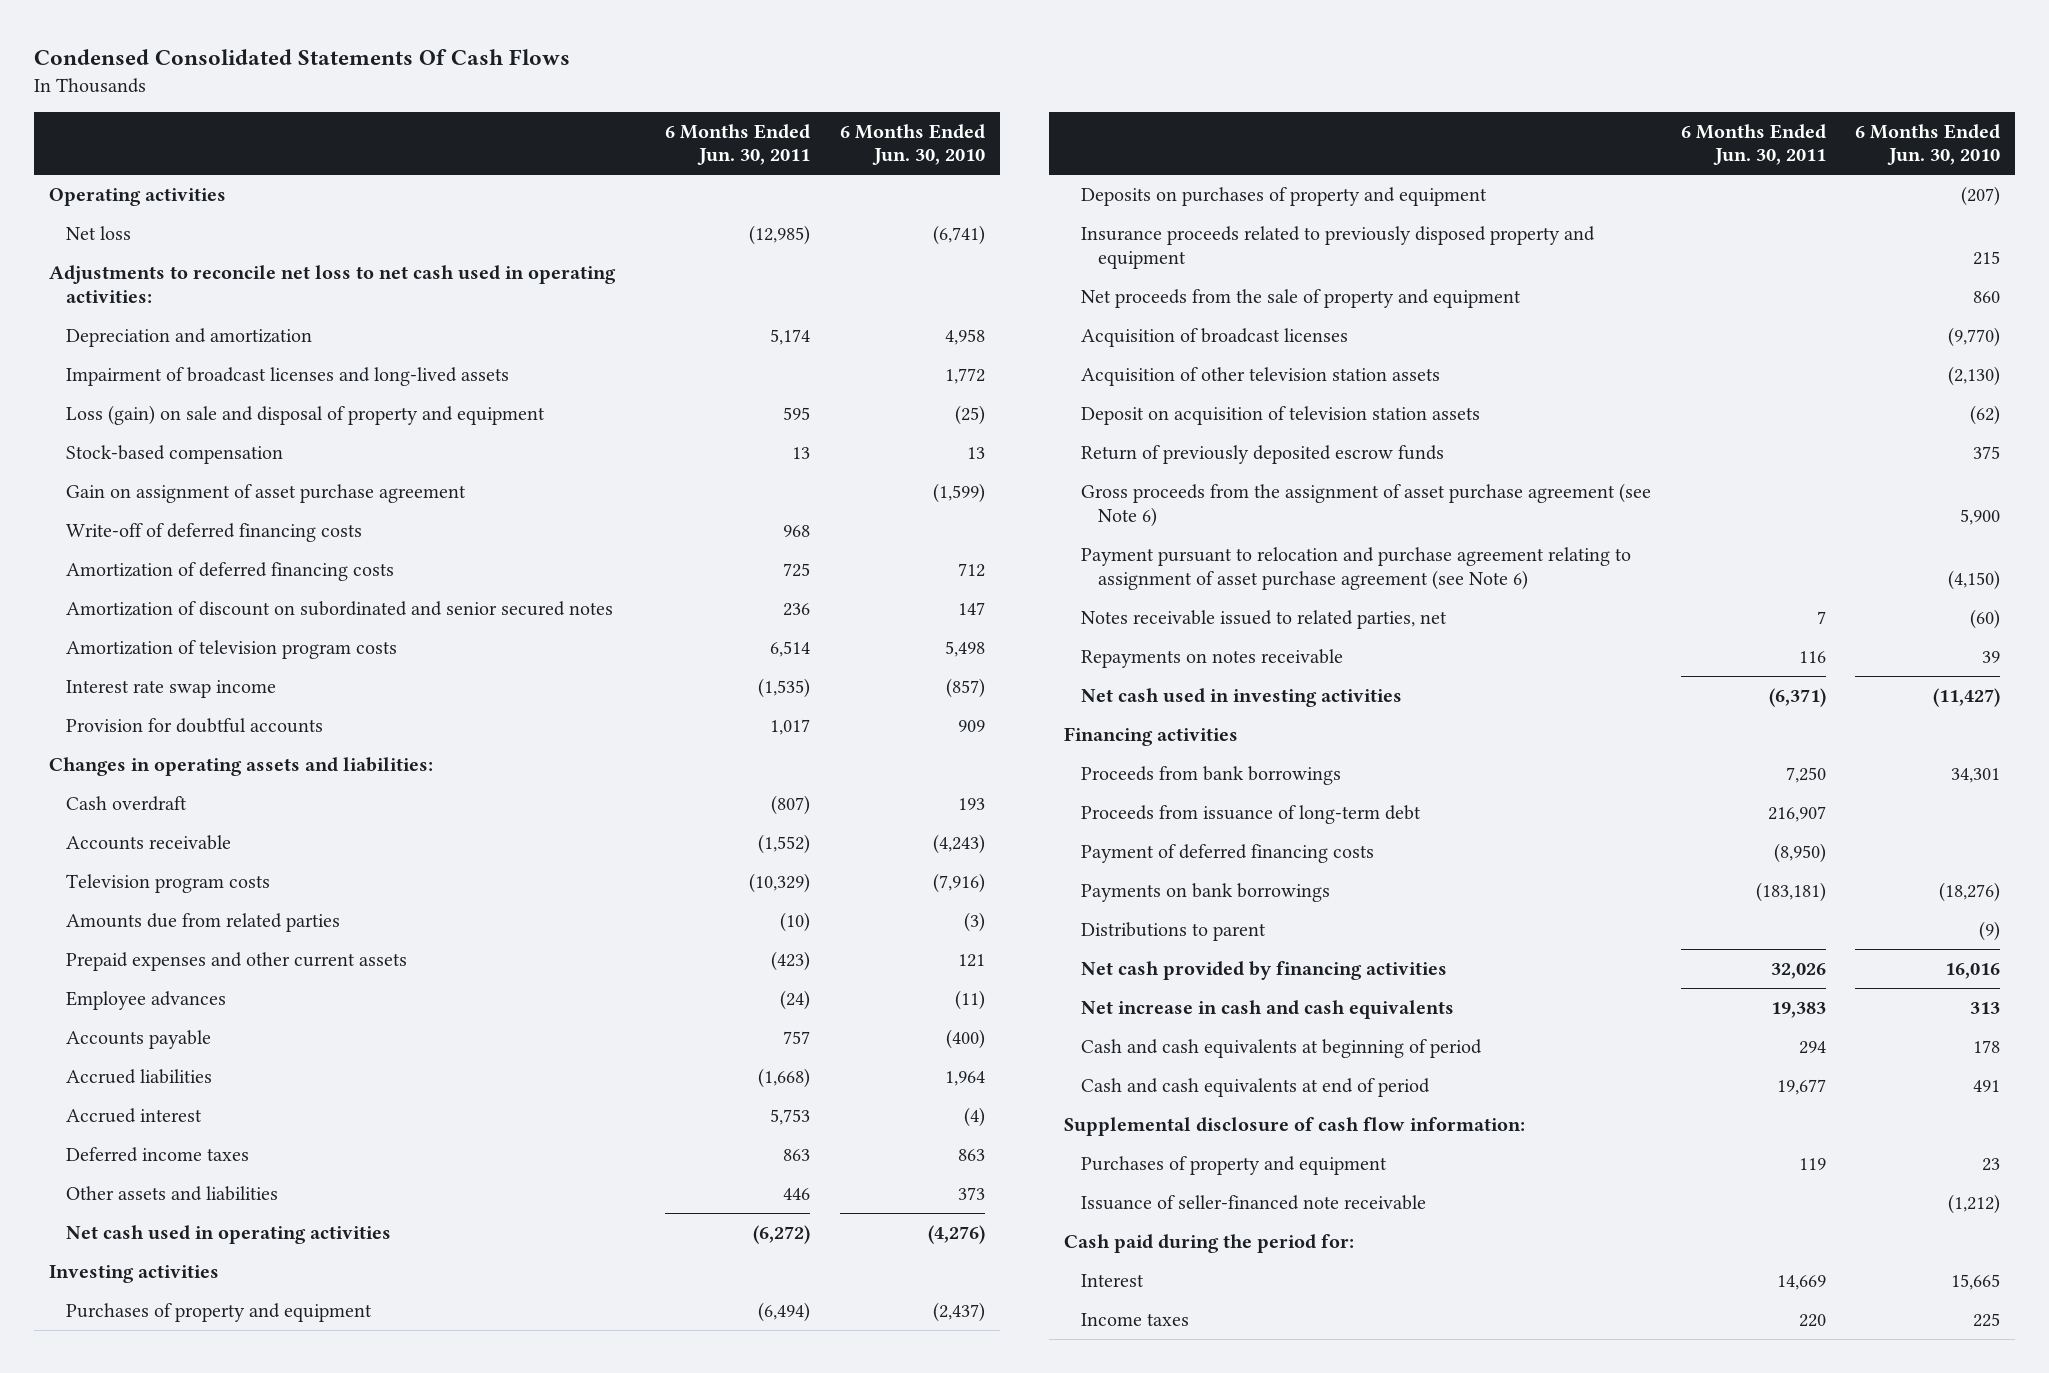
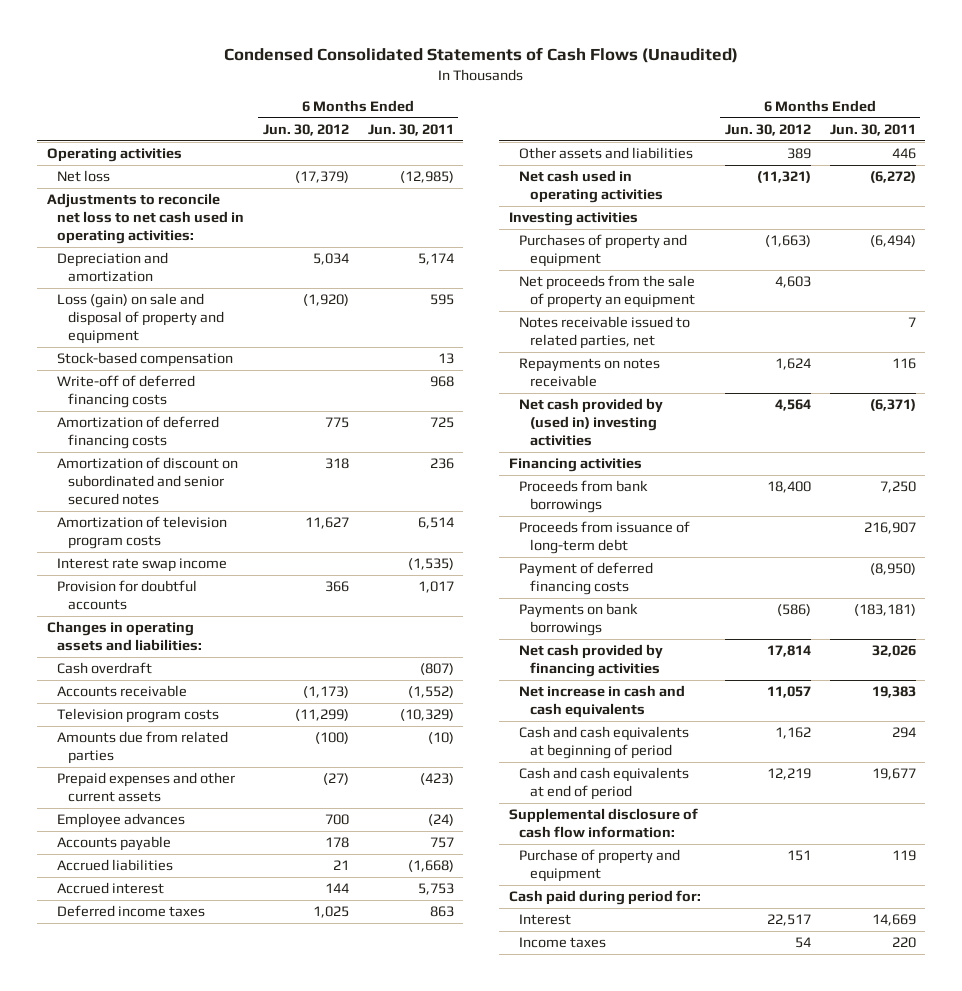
- Condensed Consolidated Statements Of Cash Flows
+ Condensed Consolidated Statements of Cash Flows (Unaudited)
- | 6 Months Ended Jun. 30, 2011 | 6 Months Ended Jun. 30, 2010
+ | 6 Months Ended Jun. 30, 2012 | 6 Months Ended Jun. 30, 2011
- Impairment of broadcast licenses and long-lived assets | | 1,772
- Gain on assignment of asset purchase agreement | | (1,599)
- Deposits on purchases of property and equipment | | (207)
- Insurance proceeds related to previously disposed property and equipment | | 215
- Net proceeds from the sale of property and equipment | | 860
- Acquisition of broadcast licenses | | (9,770)
- Acquisition of other television station assets | | (2,130)
- Deposit on acquisition of television station assets | | (62)
- Return of previously deposited escrow funds | | 375
- Gross proceeds from the assignment of asset purchase agreement (see Note 6) | | 5,900
- Payment pursuant to relocation and purchase agreement relating to assignment of asset purchase agreement (see Note 6) | | (4,150)
+ Net proceeds from the sale of property an equipment | 4,603 |
- Net cash used in investing activities | (6,371) | (11,427)
+ Net cash provided by (used in) investing activities | 4,564 | (6,371)
- Distributions to parent | | (9)
- Purchases of property and equipment | 119 | 23
- Issuance of seller-financed note receivable | | (1,212)
- Cash paid during the period for:
+ Purchase of property and equipment | 151 | 119
+ Cash paid during period for:

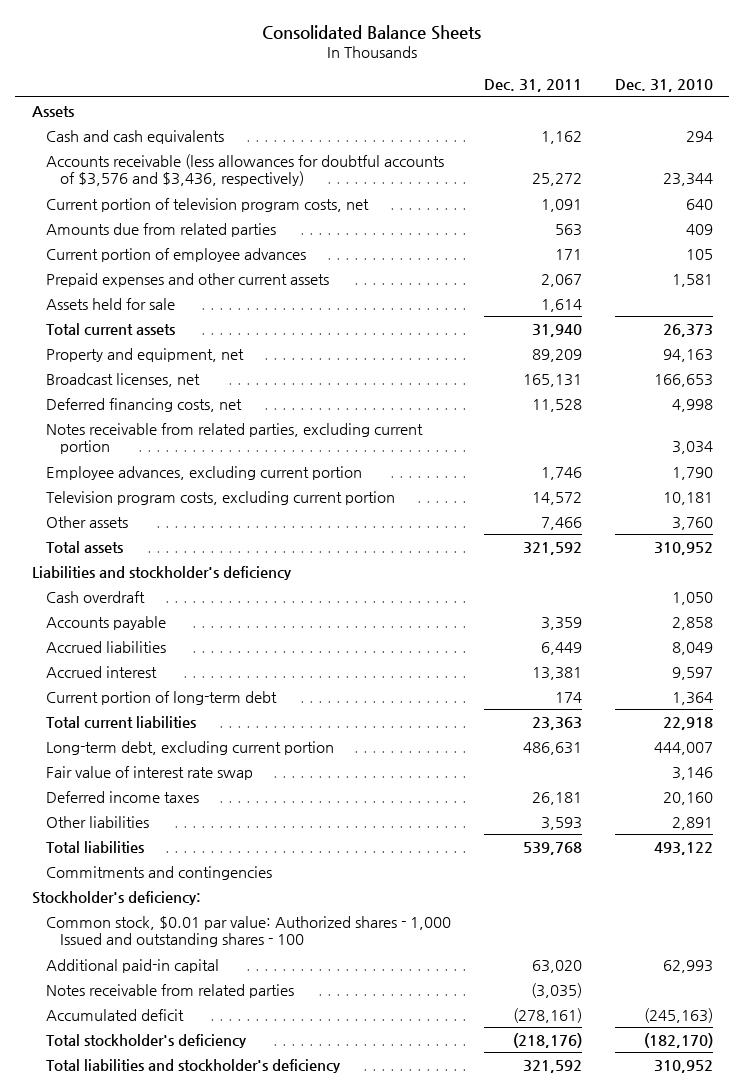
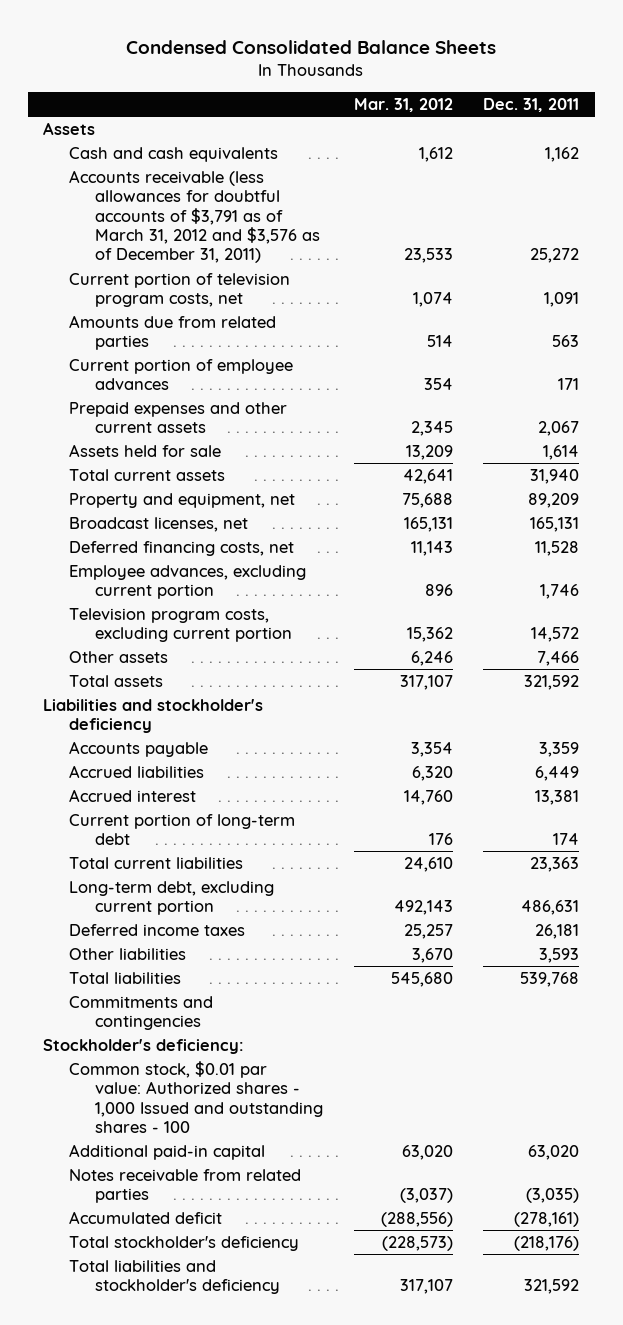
- Consolidated Balance Sheets
+ Condensed Consolidated Balance Sheets
- | Dec. 31, 2011 | Dec. 31, 2010
+ | Mar. 31, 2012 | Dec. 31, 2011
- Accounts receivable (less allowances for doubtful accounts of $3,576 and $3,436, respectively) | 25,272 | 23,344
+ Accounts receivable (less allowances for doubtful accounts of $3,791 as of March 31, 2012 and $3,576 as of December 31, 2011) | 23,533 | 25,272
- Notes receivable from related parties, excluding current portion | | 3,034
- Cash overdraft | | 1,050
- Fair value of interest rate swap | | 3,146

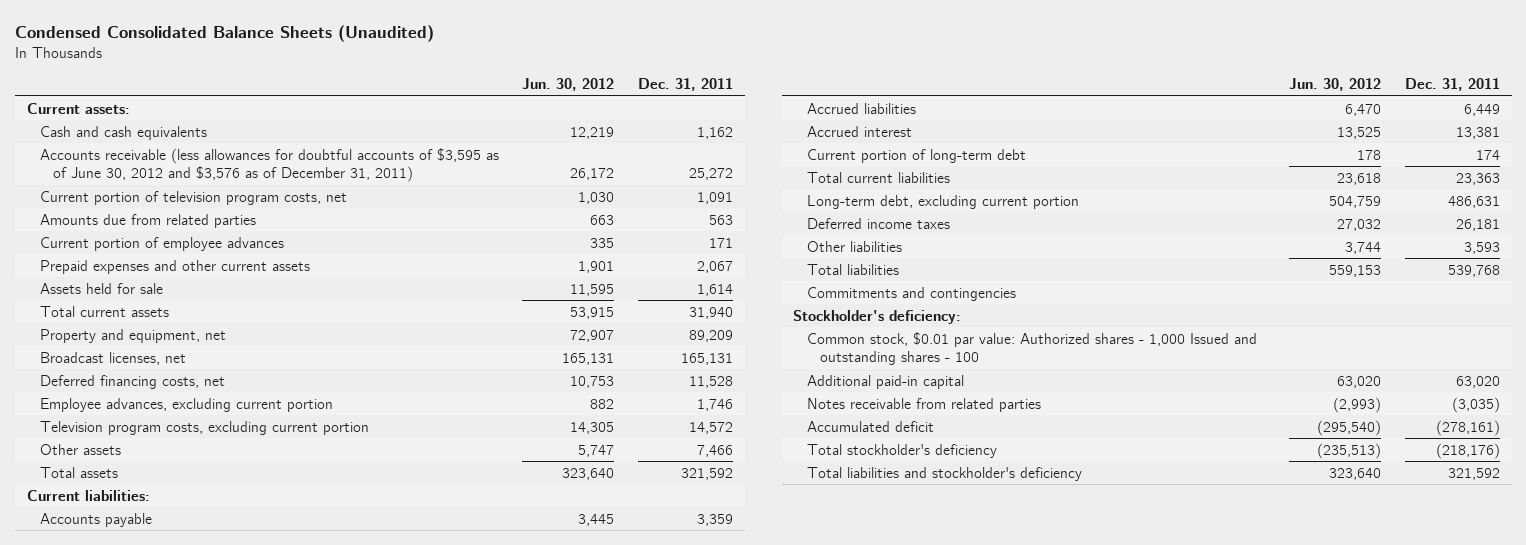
- Condensed Consolidated Balance Sheets
+ Condensed Consolidated Balance Sheets (Unaudited)
- | Mar. 31, 2012 | Dec. 31, 2011
+ | Jun. 30, 2012 | Dec. 31, 2011
- Assets
+ Current assets:
- Accounts receivable (less allowances for doubtful accounts of $3,791 as of March 31, 2012 and $3,576 as of December 31, 2011) | 23,533 | 25,272
+ Accounts receivable (less allowances for doubtful accounts of $3,595 as of June 30, 2012 and $3,576 as of December 31, 2011) | 26,172 | 25,272
- Liabilities and stockholder's deficiency
+ Current liabilities:

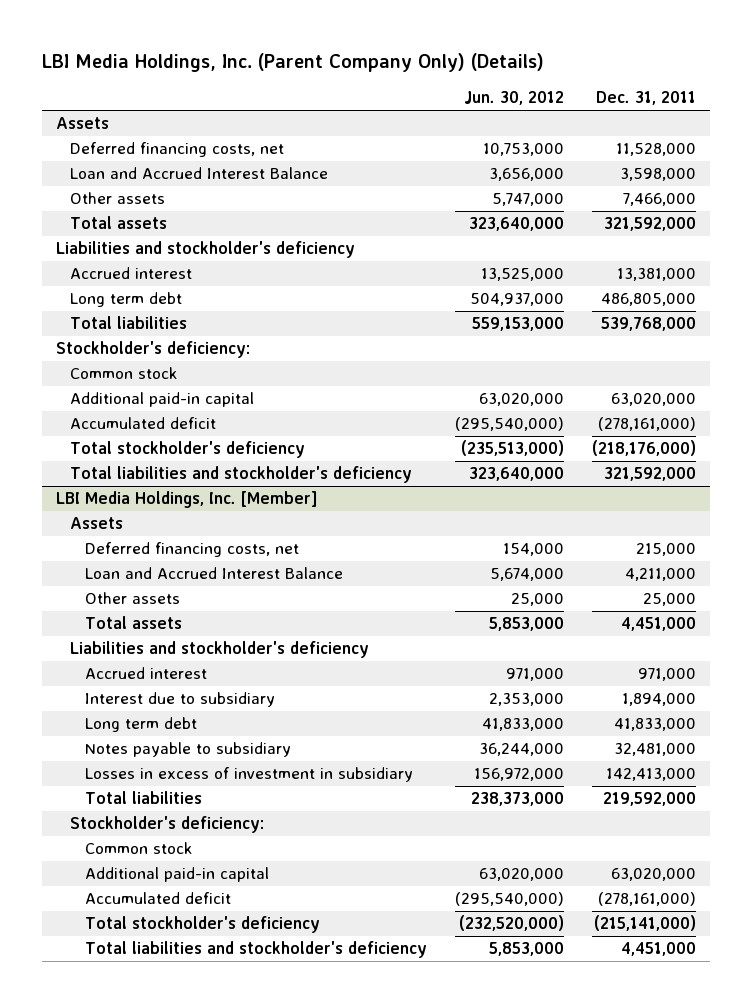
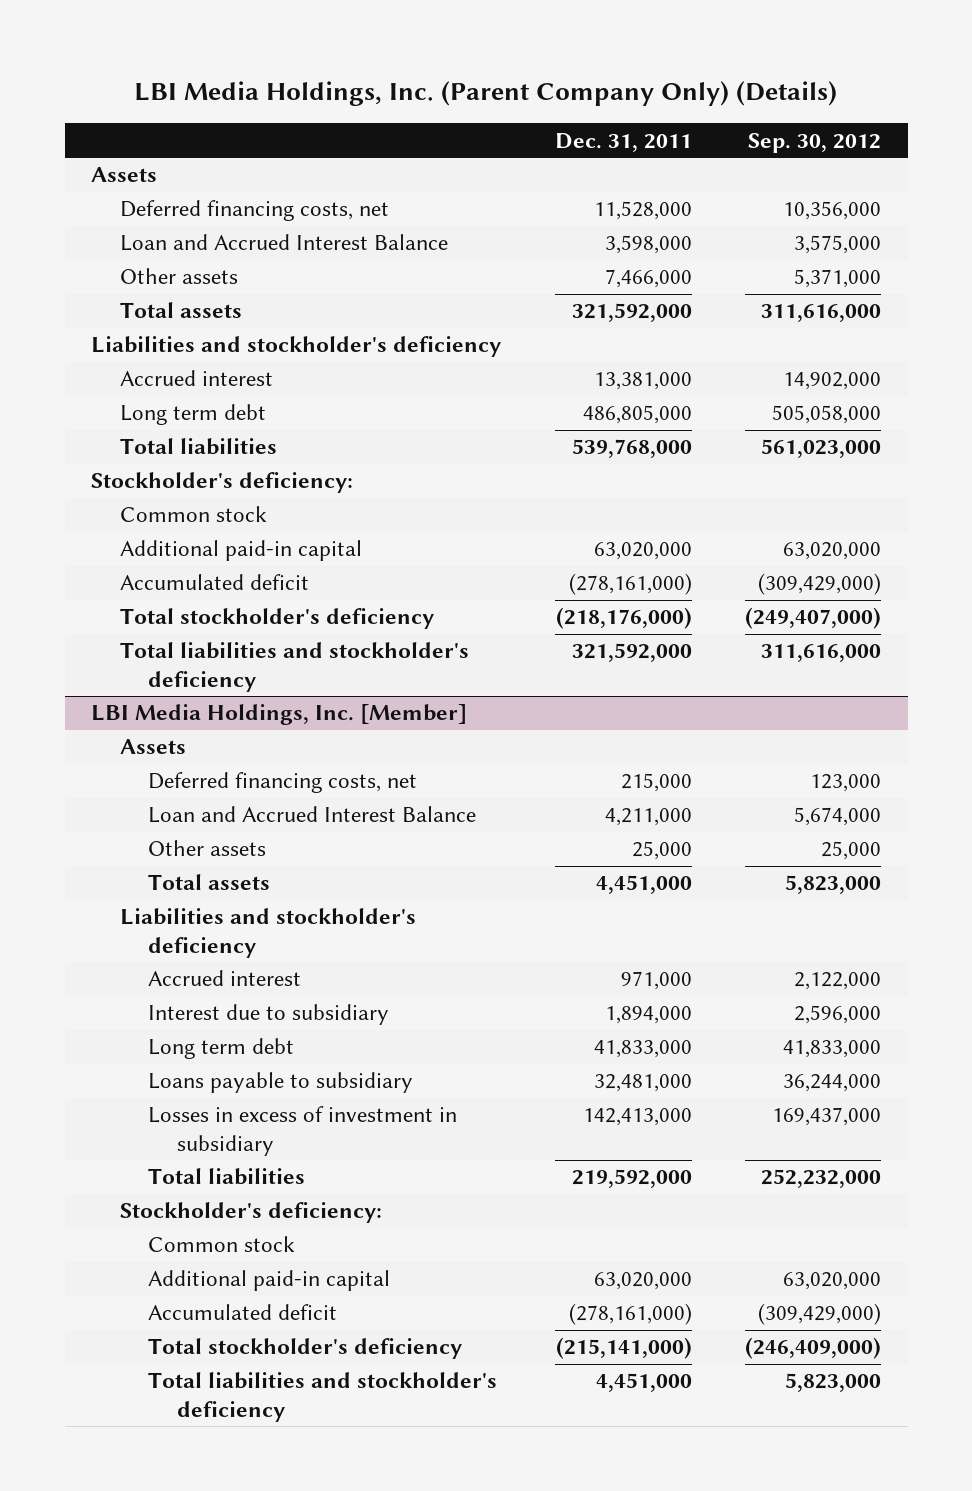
- | Jun. 30, 2012 | Dec. 31, 2011
+ | Dec. 31, 2011 | Sep. 30, 2012
@ LBI Media Holdings, Inc. [Member]
- Notes payable to subsidiary | 36,244,000 | 32,481,000
+ Loans payable to subsidiary | 32,481,000 | 36,244,000

